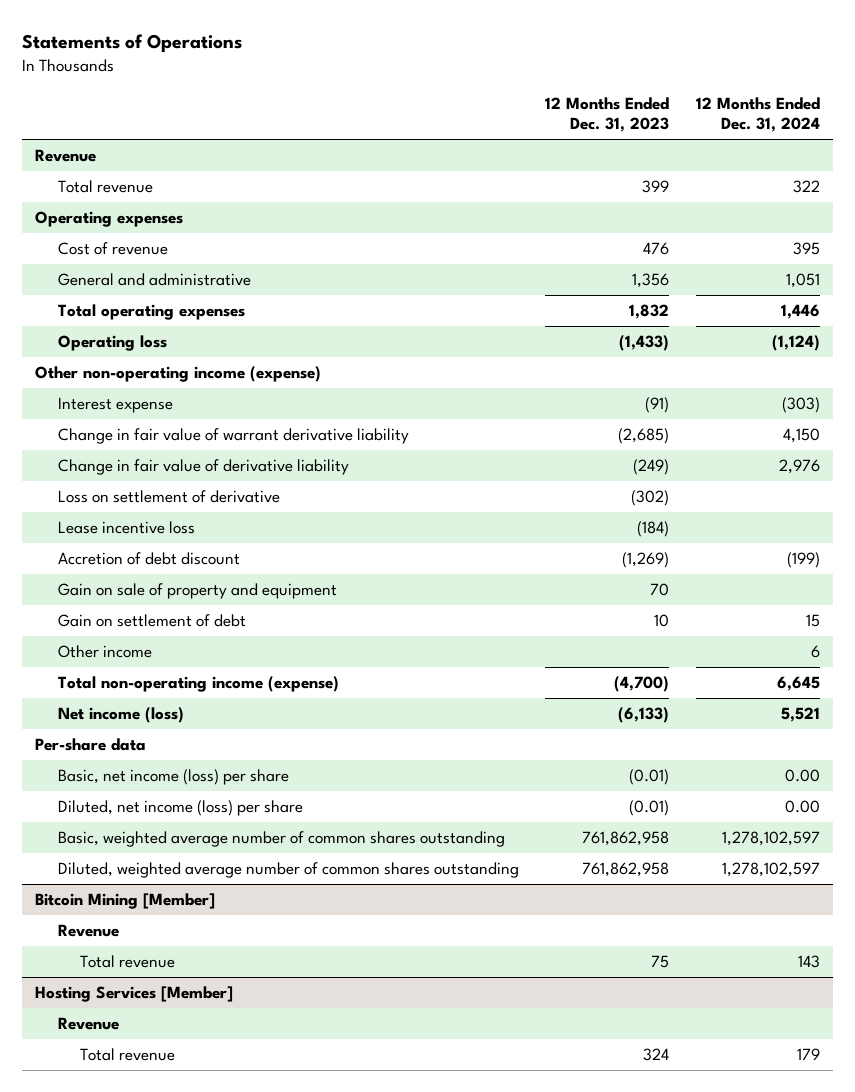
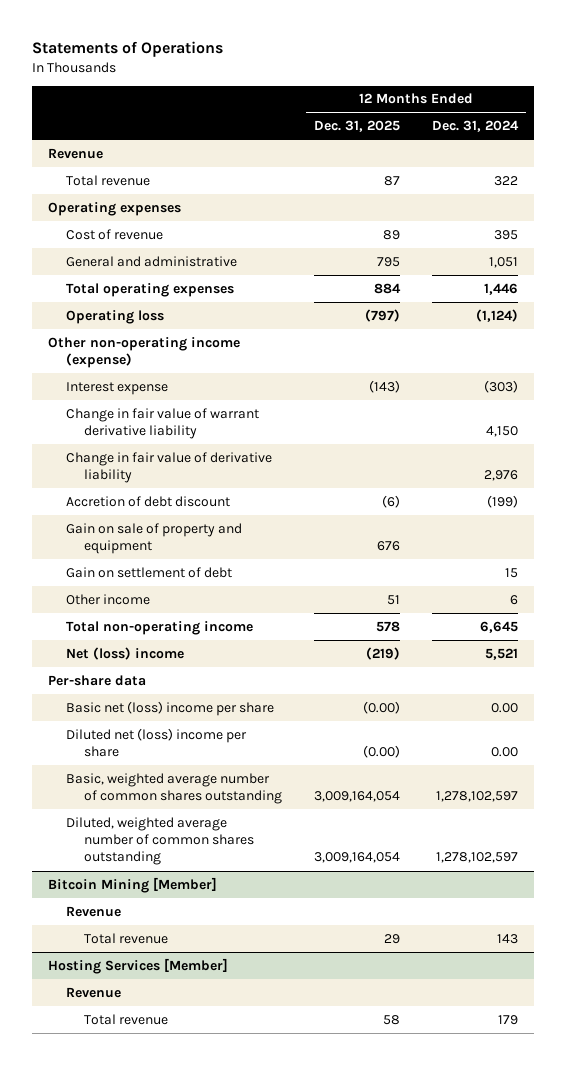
- | 12 Months Ended Dec. 31, 2023 | 12 Months Ended Dec. 31, 2024
+ | 12 Months Ended Dec. 31, 2025 | 12 Months Ended Dec. 31, 2024
- Loss on settlement of derivative | (302) |
- Lease incentive loss | (184) |
- Total non-operating income (expense) | (4,700) | 6,645
- Net income (loss) | (6,133) | 5,521
+ Total non-operating income | 578 | 6,645
+ Net (loss) income | (219) | 5,521
- Basic, net income (loss) per share | (0.01) | 0.00
- Diluted, net income (loss) per share | (0.01) | 0.00
+ Basic net (loss) income per share | (0.00) | 0.00
+ Diluted net (loss) income per share | (0.00) | 0.00

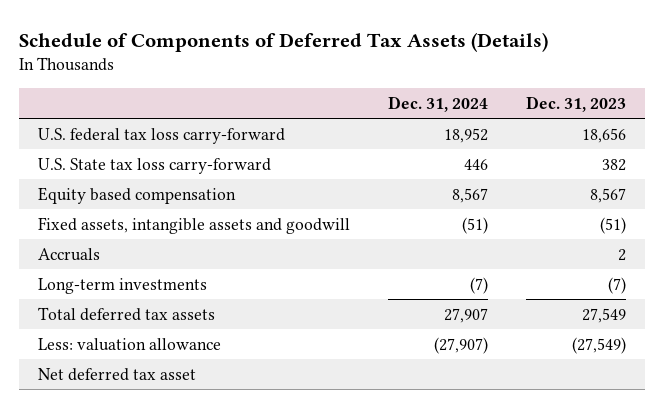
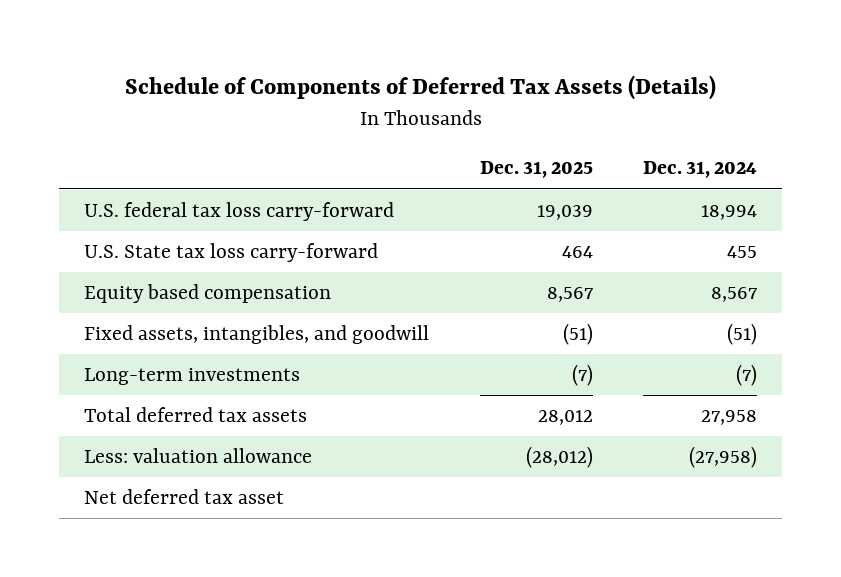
- | Dec. 31, 2024 | Dec. 31, 2023
+ | Dec. 31, 2025 | Dec. 31, 2024
- U.S. federal tax loss carry-forward | 18,952 | 18,656
- U.S. State tax loss carry-forward | 446 | 382
+ U.S. federal tax loss carry-forward | 19,039 | 18,994
+ U.S. State tax loss carry-forward | 464 | 455
- Fixed assets, intangible assets and goodwill | (51) | (51)
- Accruals | | 2
+ Fixed assets, intangibles, and goodwill | (51) | (51)
- Total deferred tax assets | 27,907 | 27,549
- Less: valuation allowance | (27,907) | (27,549)
+ Total deferred tax assets | 28,012 | 27,958
+ Less: valuation allowance | (28,012) | (27,958)

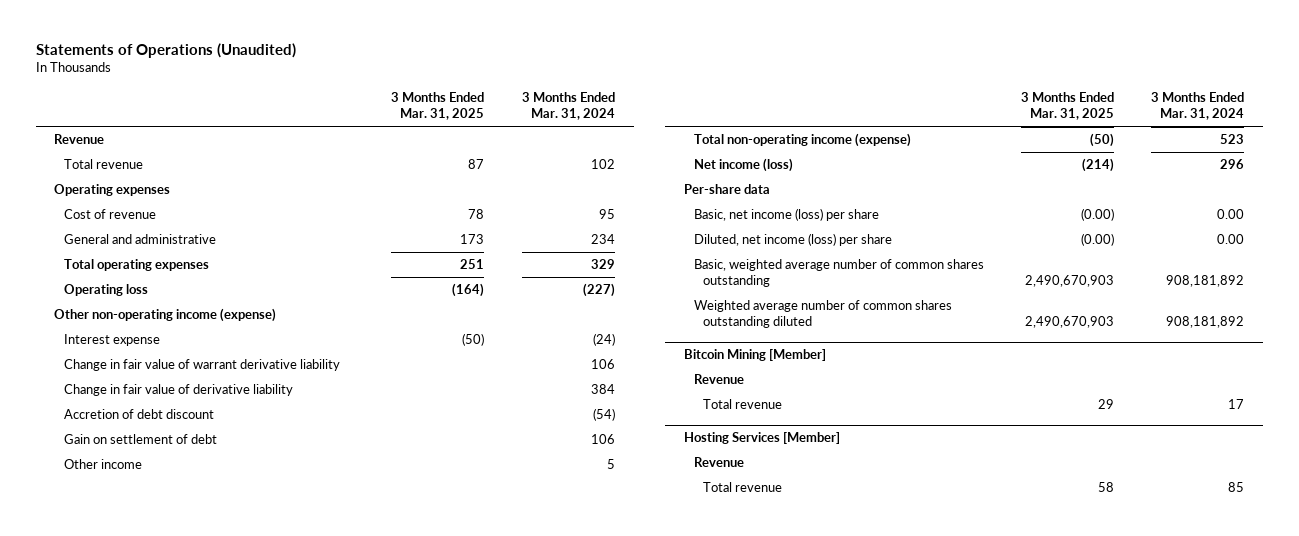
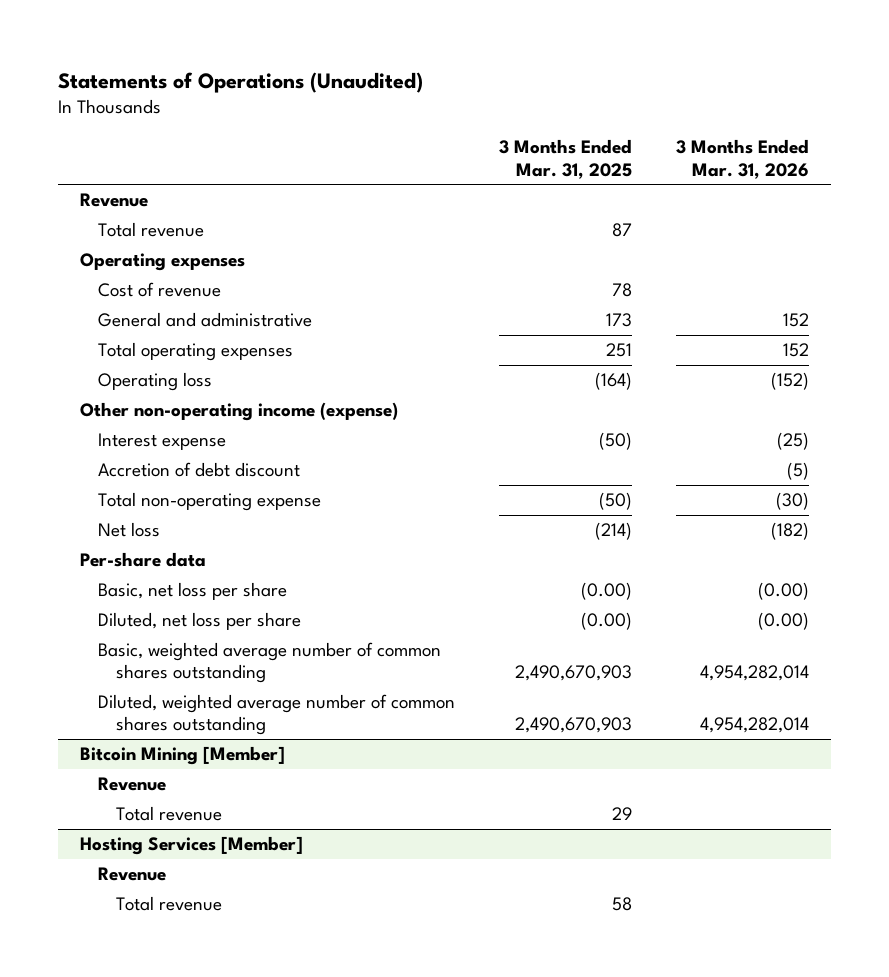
- | 3 Months Ended Mar. 31, 2025 | 3 Months Ended Mar. 31, 2024
+ | 3 Months Ended Mar. 31, 2025 | 3 Months Ended Mar. 31, 2026
- Change in fair value of warrant derivative liability | | 106
- Change in fair value of derivative liability | | 384
- Gain on settlement of debt | | 106
- Other income | | 5
- Total non-operating income (expense) | (50) | 523
- Net income (loss) | (214) | 296
+ Total non-operating expense | (50) | (30)
+ Net loss | (214) | (182)
- Basic, net income (loss) per share | (0.00) | 0.00
- Diluted, net income (loss) per share | (0.00) | 0.00
+ Basic, net loss per share | (0.00) | (0.00)
+ Diluted, net loss per share | (0.00) | (0.00)
- Weighted average number of common shares outstanding diluted | 2,490,670,903 | 908,181,892
+ Diluted, weighted average number of common shares outstanding | 2,490,670,903 | 4,954,282,014

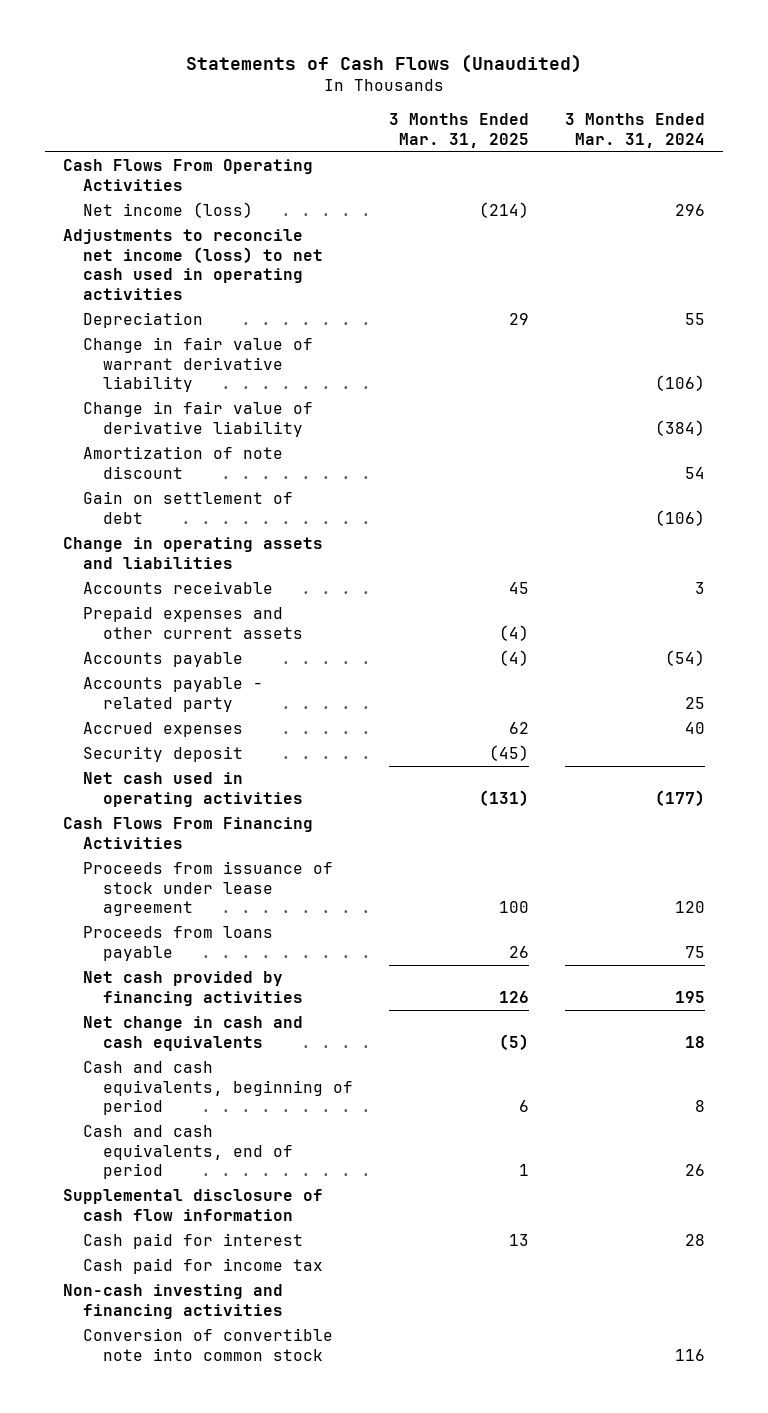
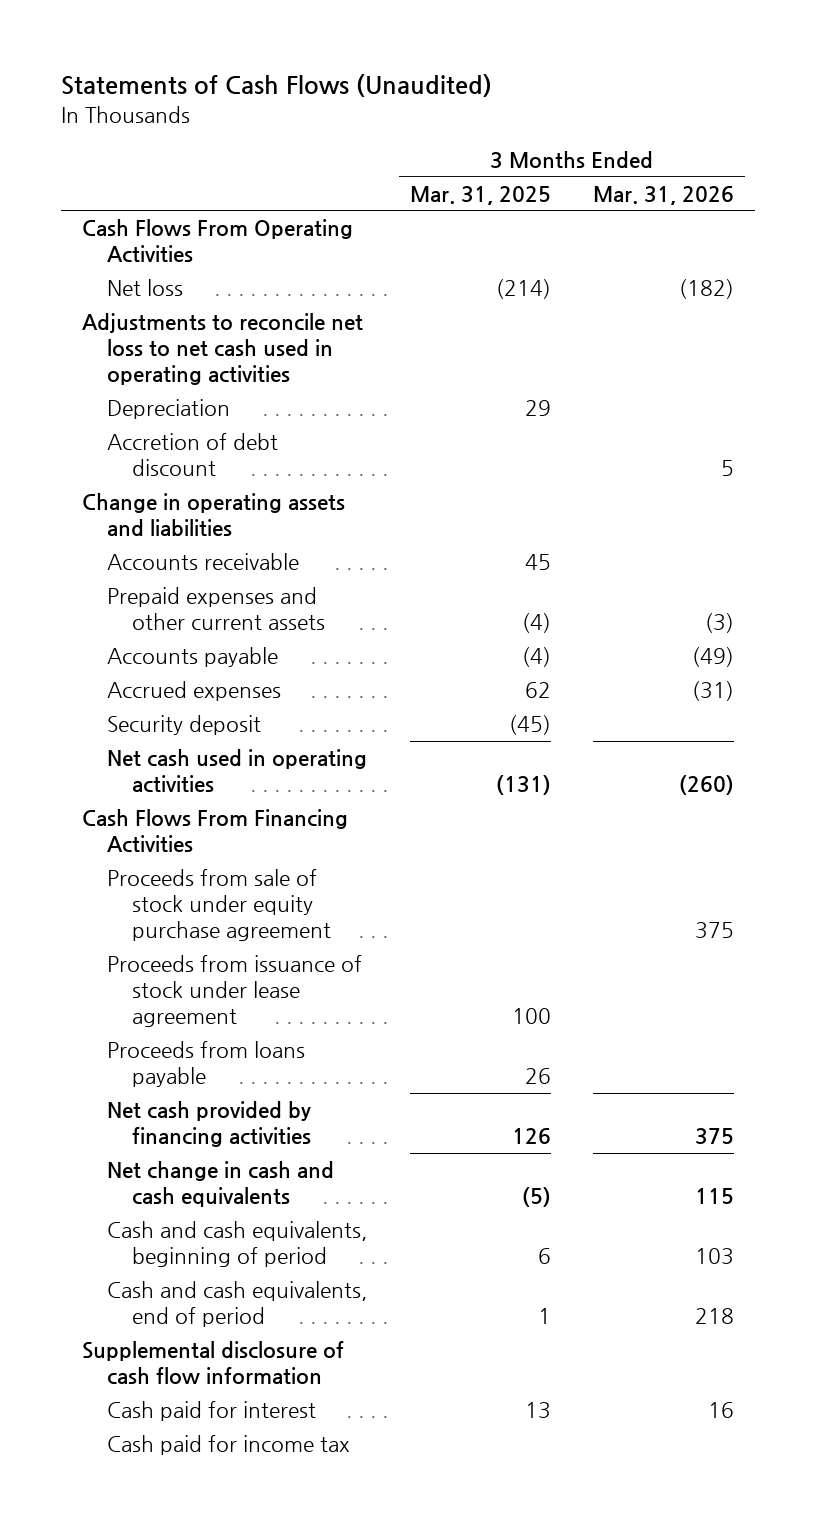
- | 3 Months Ended Mar. 31, 2025 | 3 Months Ended Mar. 31, 2024
+ | 3 Months Ended Mar. 31, 2025 | 3 Months Ended Mar. 31, 2026
- Net income (loss) | (214) | 296
- Adjustments to reconcile net income (loss) to net cash used in operating activities
+ Net loss | (214) | (182)
+ Adjustments to reconcile net loss to net cash used in operating activities
- Change in fair value of warrant derivative liability | | (106)
- Change in fair value of derivative liability | | (384)
- Amortization of note discount | | 54
- Gain on settlement of debt | | (106)
+ Accretion of debt discount | | 5
- Accounts payable - related party | | 25
+ Proceeds from sale of stock under equity purchase agreement | | 375
- Non-cash investing and financing activities
- Conversion of convertible note into common stock | | 116

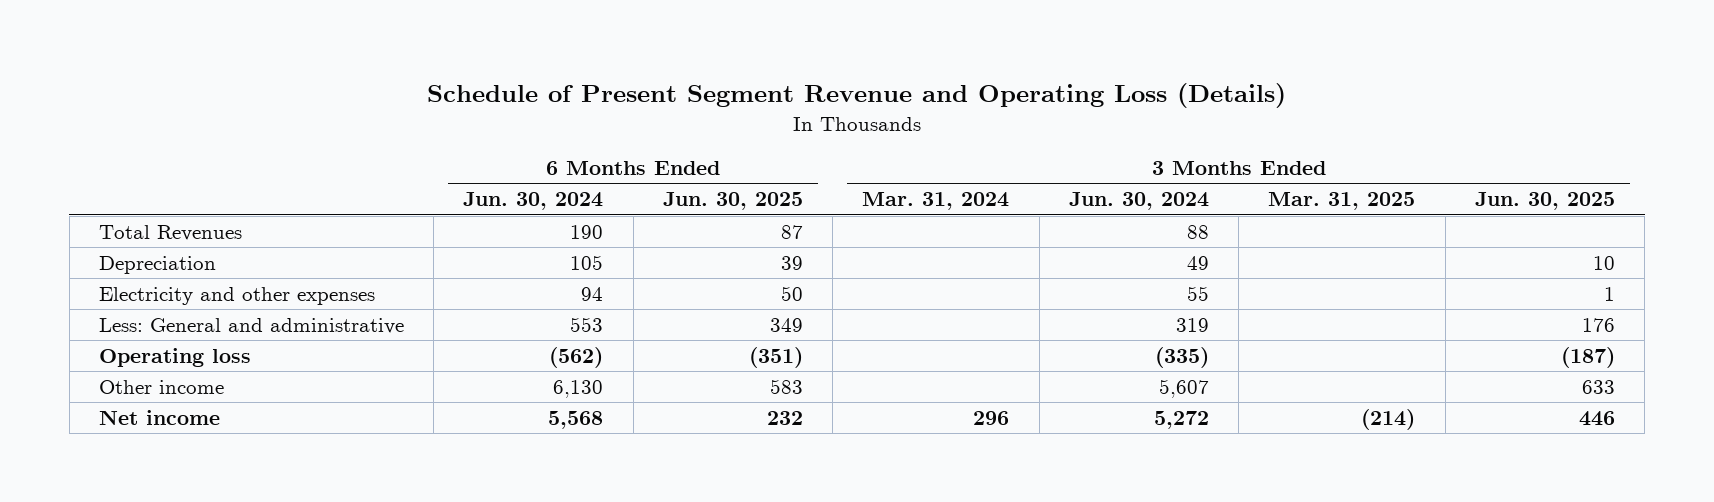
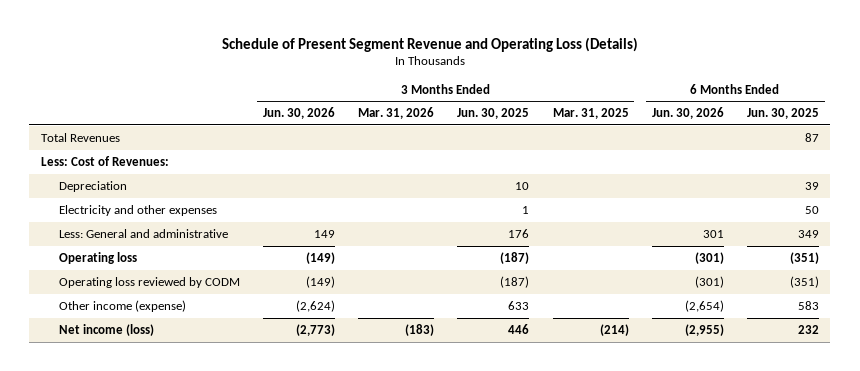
- | 6 Months Ended Jun. 30, 2024 | 6 Months Ended Jun. 30, 2025 | 3 Months Ended Mar. 31, 2024 | 3 Months Ended Jun. 30, 2024 | 3 Months Ended Mar. 31, 2025 | 3 Months Ended Jun. 30, 2025
+ | 3 Months Ended Jun. 30, 2026 | 3 Months Ended Mar. 31, 2026 | 3 Months Ended Jun. 30, 2025 | 3 Months Ended Mar. 31, 2025 | 6 Months Ended Jun. 30, 2026 | 6 Months Ended Jun. 30, 2025
+ Less: Cost of Revenues:
- Other income | 6,130 | 583 | | 5,607 | | 633
- Net income | 5,568 | 232 | 296 | 5,272 | (214) | 446
+ Operating loss reviewed by CODM | (149) | | (187) | | (301) | (351)
+ Other income (expense) | (2,624) | | 633 | | (2,654) | 583
+ Net income (loss) | (2,773) | (183) | 446 | (214) | (2,955) | 232

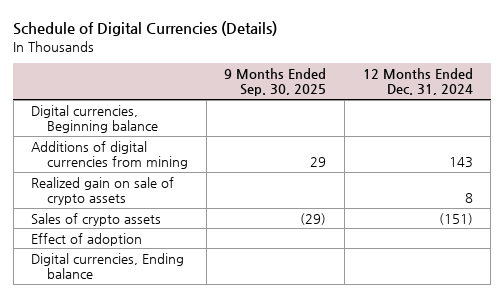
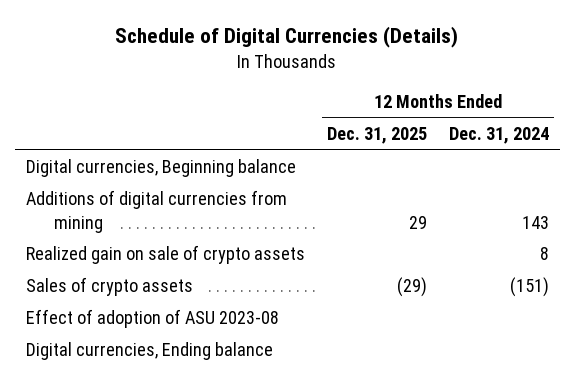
- | 9 Months Ended Sep. 30, 2025 | 12 Months Ended Dec. 31, 2024
+ | 12 Months Ended Dec. 31, 2025 | 12 Months Ended Dec. 31, 2024
- Effect of adoption
+ Effect of adoption of ASU 2023-08

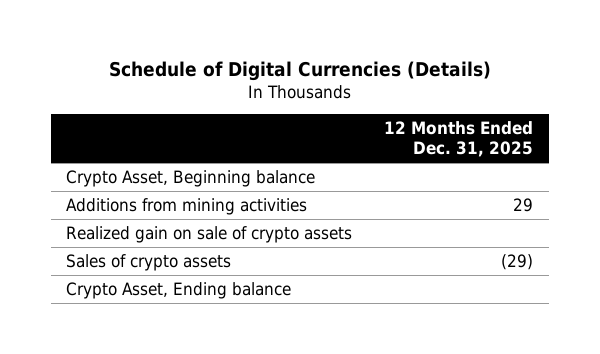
- | 12 Months Ended Dec. 31, 2025 | 12 Months Ended Dec. 31, 2024
+ | 12 Months Ended Dec. 31, 2025
- Digital currencies, Beginning balance
- Additions of digital currencies from mining | 29 | 143
+ Crypto Asset, Beginning balance
+ Additions from mining activities | 29
- Effect of adoption of ASU 2023-08
- Digital currencies, Ending balance
+ Crypto Asset, Ending balance

